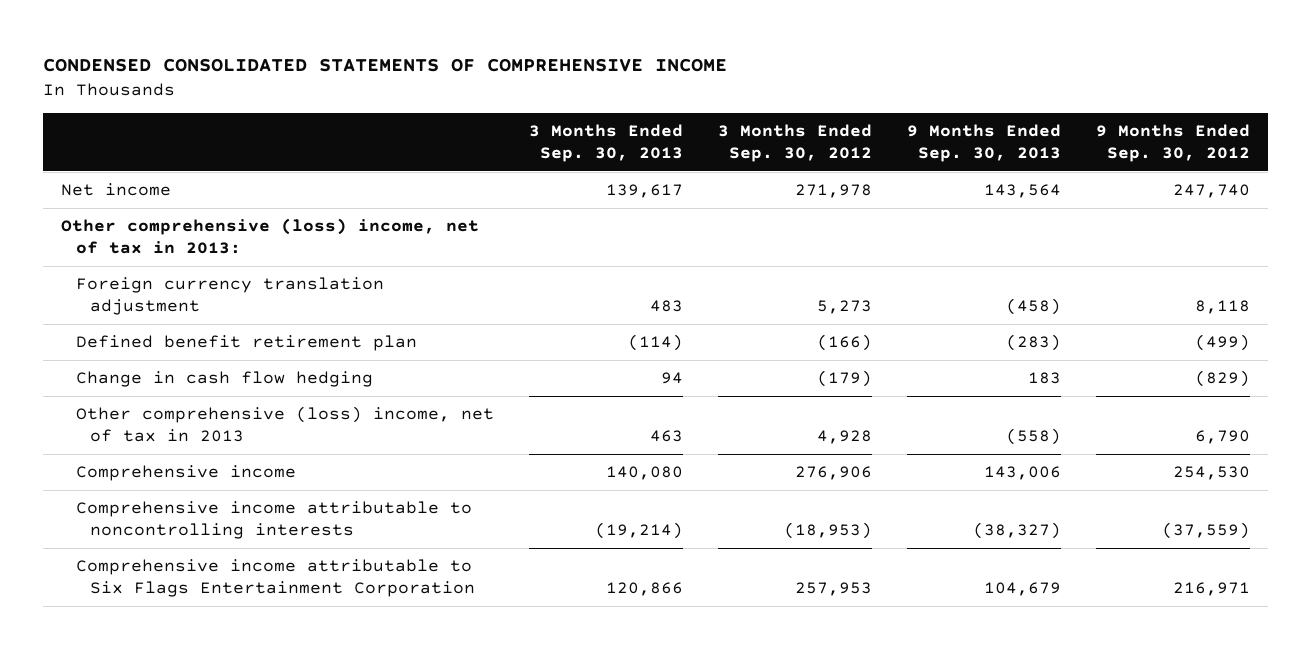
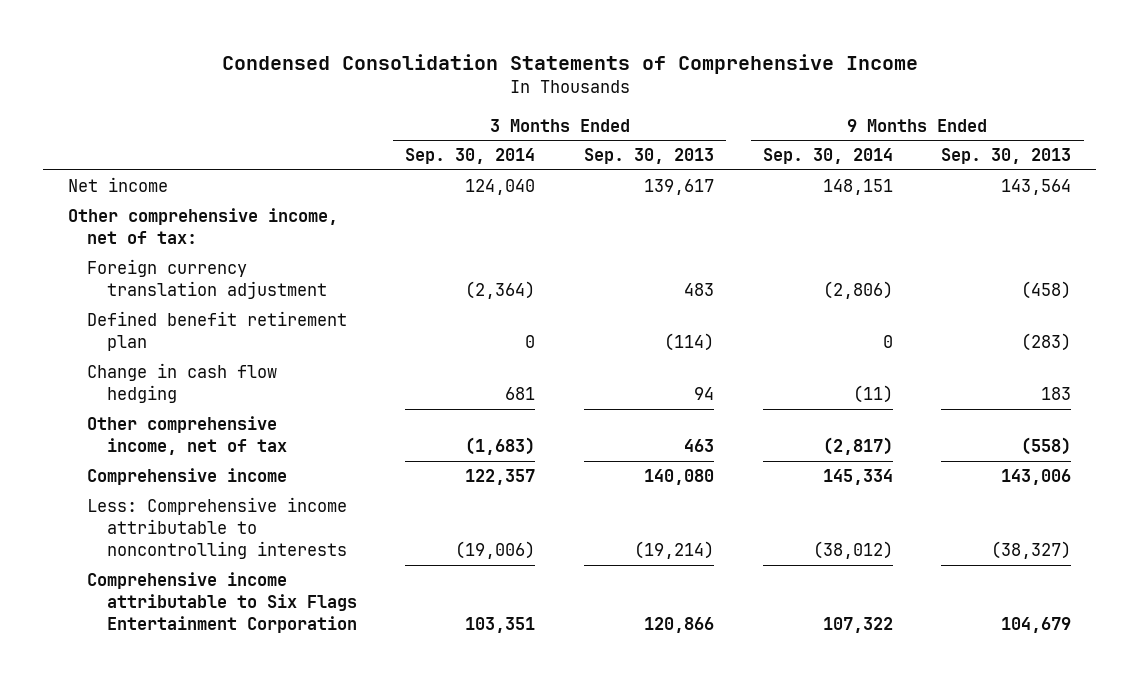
- CONDENSED CONSOLIDATED STATEMENTS OF COMPREHENSIVE INCOME
+ Condensed Consolidation Statements of Comprehensive Income
- | 3 Months Ended Sep. 30, 2013 | 3 Months Ended Sep. 30, 2012 | 9 Months Ended Sep. 30, 2013 | 9 Months Ended Sep. 30, 2012
+ | 3 Months Ended Sep. 30, 2014 | 3 Months Ended Sep. 30, 2013 | 9 Months Ended Sep. 30, 2014 | 9 Months Ended Sep. 30, 2013
- Other comprehensive (loss) income, net of tax in 2013:
+ Other comprehensive income, net of tax:
- Other comprehensive (loss) income, net of tax in 2013 | 463 | 4,928 | (558) | 6,790
+ Other comprehensive income, net of tax | (1,683) | 463 | (2,817) | (558)
- Comprehensive income attributable to noncontrolling interests | (19,214) | (18,953) | (38,327) | (37,559)
+ Less: Comprehensive income attributable to noncontrolling interests | (19,006) | (19,214) | (38,012) | (38,327)

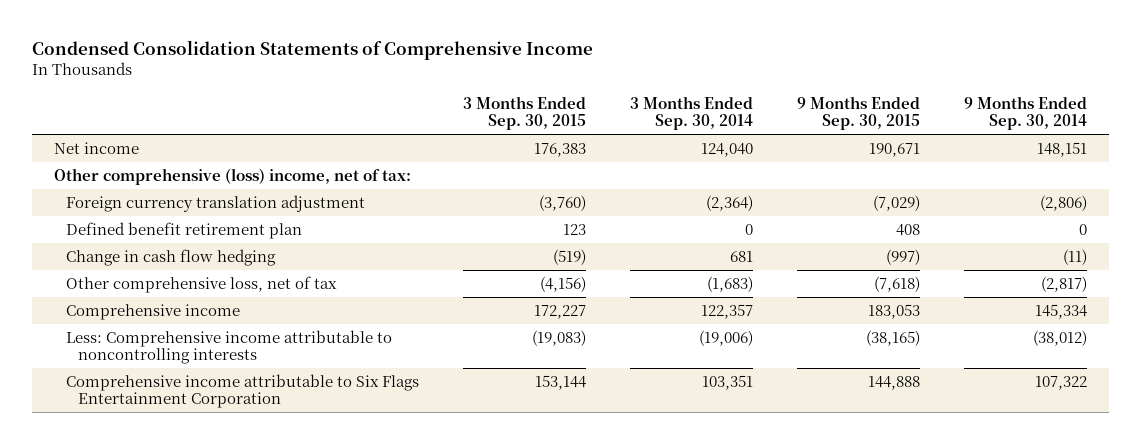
- | 3 Months Ended Sep. 30, 2014 | 3 Months Ended Sep. 30, 2013 | 9 Months Ended Sep. 30, 2014 | 9 Months Ended Sep. 30, 2013
+ | 3 Months Ended Sep. 30, 2015 | 3 Months Ended Sep. 30, 2014 | 9 Months Ended Sep. 30, 2015 | 9 Months Ended Sep. 30, 2014
- Other comprehensive income, net of tax:
+ Other comprehensive (loss) income, net of tax:
- Other comprehensive income, net of tax | (1,683) | 463 | (2,817) | (558)
+ Other comprehensive loss, net of tax | (4,156) | (1,683) | (7,618) | (2,817)

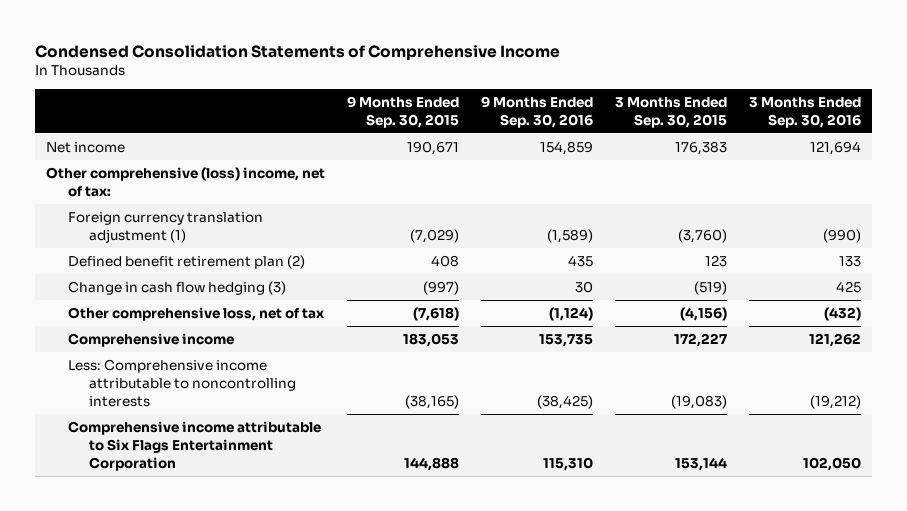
- | 3 Months Ended Sep. 30, 2015 | 3 Months Ended Sep. 30, 2014 | 9 Months Ended Sep. 30, 2015 | 9 Months Ended Sep. 30, 2014
+ | 9 Months Ended Sep. 30, 2015 | 9 Months Ended Sep. 30, 2016 | 3 Months Ended Sep. 30, 2015 | 3 Months Ended Sep. 30, 2016
- Foreign currency translation adjustment | (3,760) | (2,364) | (7,029) | (2,806)
- Defined benefit retirement plan | 123 | 0 | 408 | 0
- Change in cash flow hedging | (519) | 681 | (997) | (11)
+ Foreign currency translation adjustment (1) | (7,029) | (1,589) | (3,760) | (990)
+ Defined benefit retirement plan (2) | 408 | 435 | 123 | 133
+ Change in cash flow hedging (3) | (997) | 30 | (519) | 425

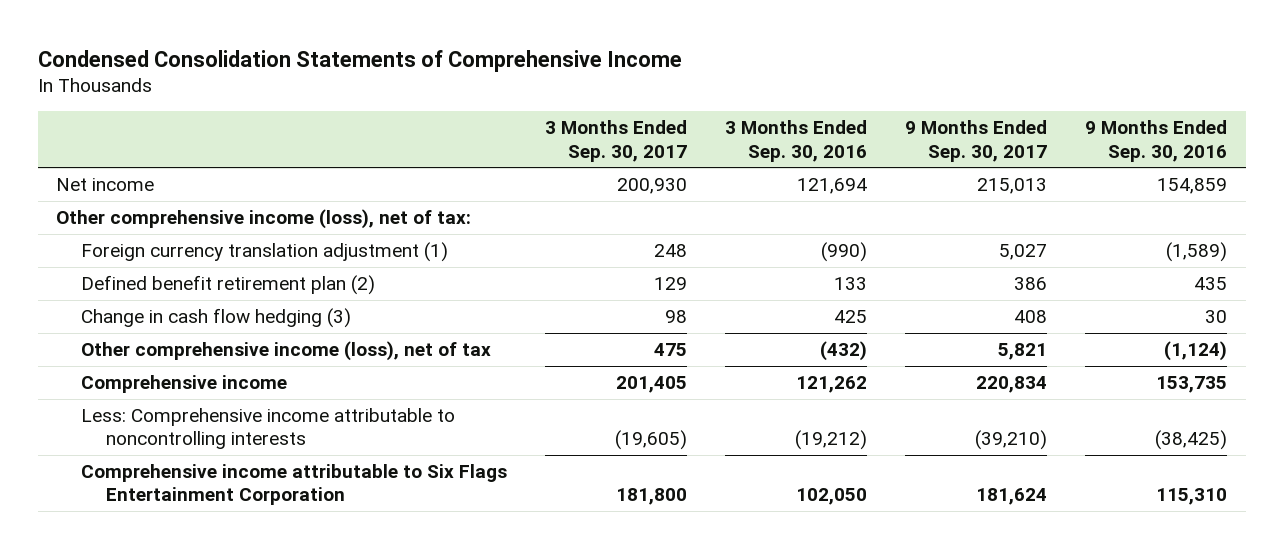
- | 9 Months Ended Sep. 30, 2015 | 9 Months Ended Sep. 30, 2016 | 3 Months Ended Sep. 30, 2015 | 3 Months Ended Sep. 30, 2016
+ | 3 Months Ended Sep. 30, 2017 | 3 Months Ended Sep. 30, 2016 | 9 Months Ended Sep. 30, 2017 | 9 Months Ended Sep. 30, 2016
- Other comprehensive (loss) income, net of tax:
+ Other comprehensive income (loss), net of tax:
- Other comprehensive loss, net of tax | (7,618) | (1,124) | (4,156) | (432)
+ Other comprehensive income (loss), net of tax | 475 | (432) | 5,821 | (1,124)

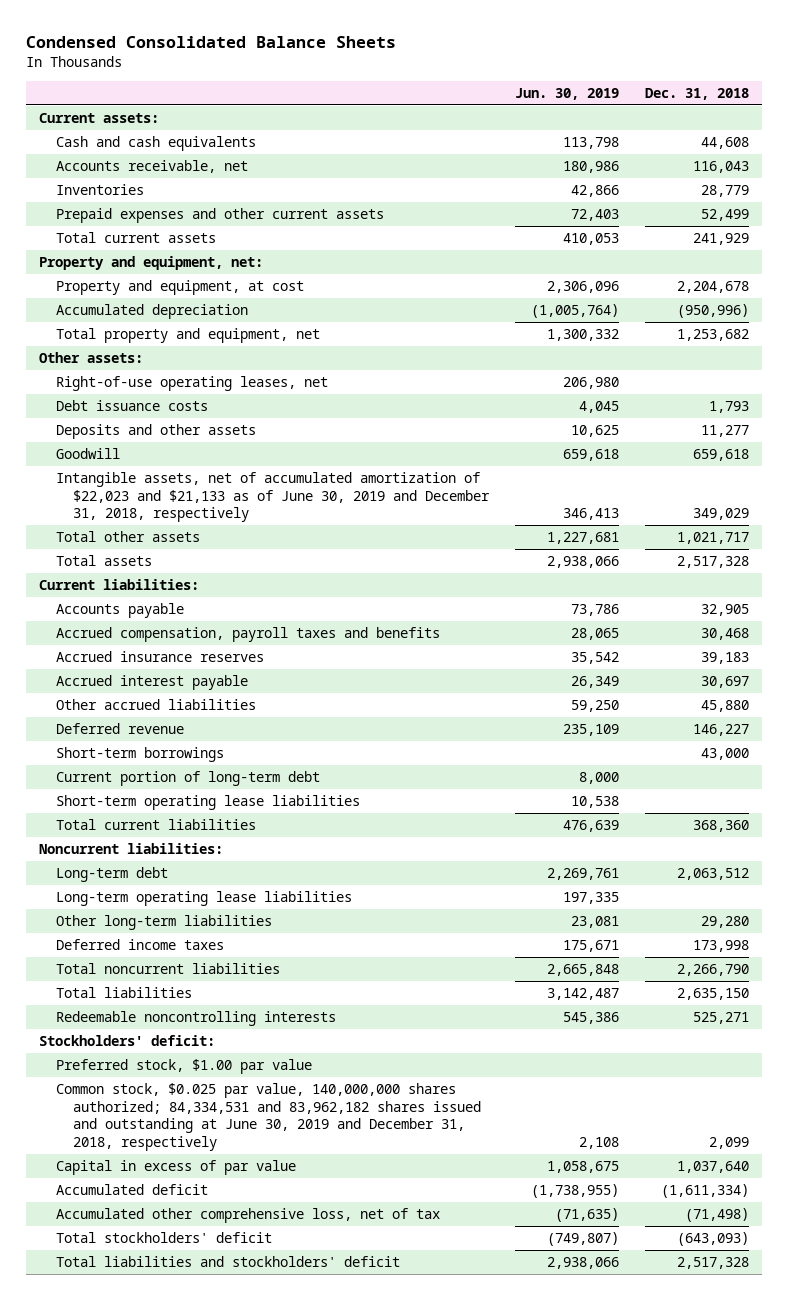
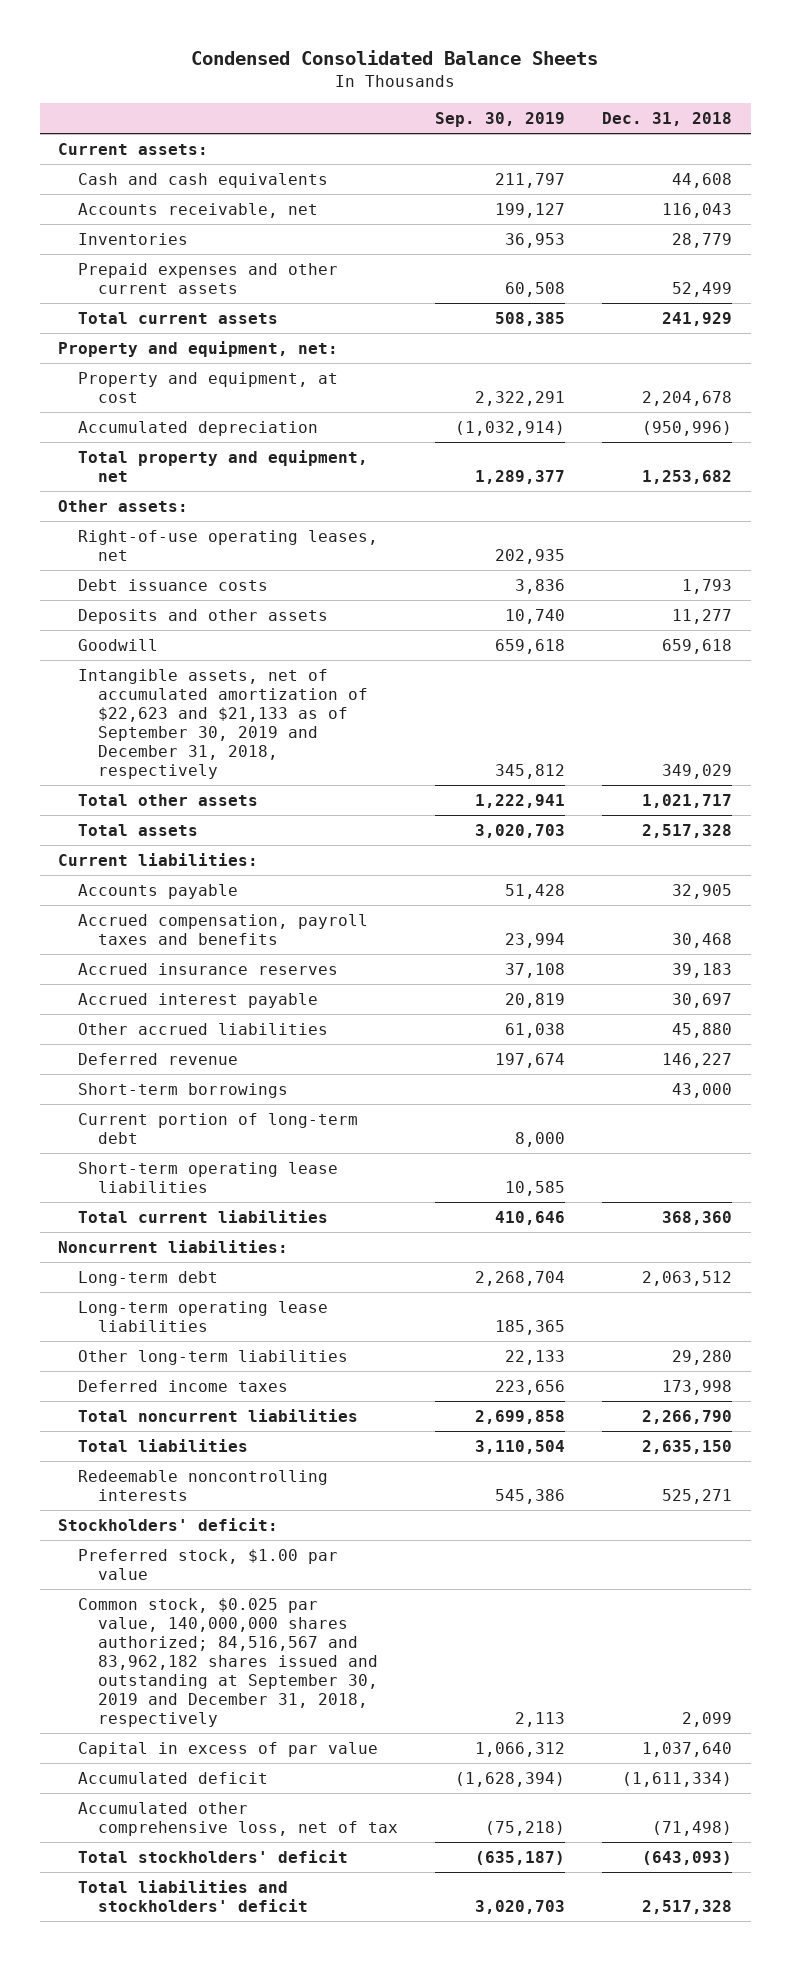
- | Jun. 30, 2019 | Dec. 31, 2018
+ | Sep. 30, 2019 | Dec. 31, 2018
- Intangible assets, net of accumulated amortization of $22,023 and $21,133 as of June 30, 2019 and December 31, 2018, respectively | 346,413 | 349,029
+ Intangible assets, net of accumulated amortization of $22,623 and $21,133 as of September 30, 2019 and December 31, 2018, respectively | 345,812 | 349,029
- Common stock, $0.025 par value, 140,000,000 shares authorized; 84,334,531 and 83,962,182 shares issued and outstanding at June 30, 2019 and December 31, 2018, respectively | 2,108 | 2,099
+ Common stock, $0.025 par value, 140,000,000 shares authorized; 84,516,567 and 83,962,182 shares issued and outstanding at September 30, 2019 and December 31, 2018, respectively | 2,113 | 2,099

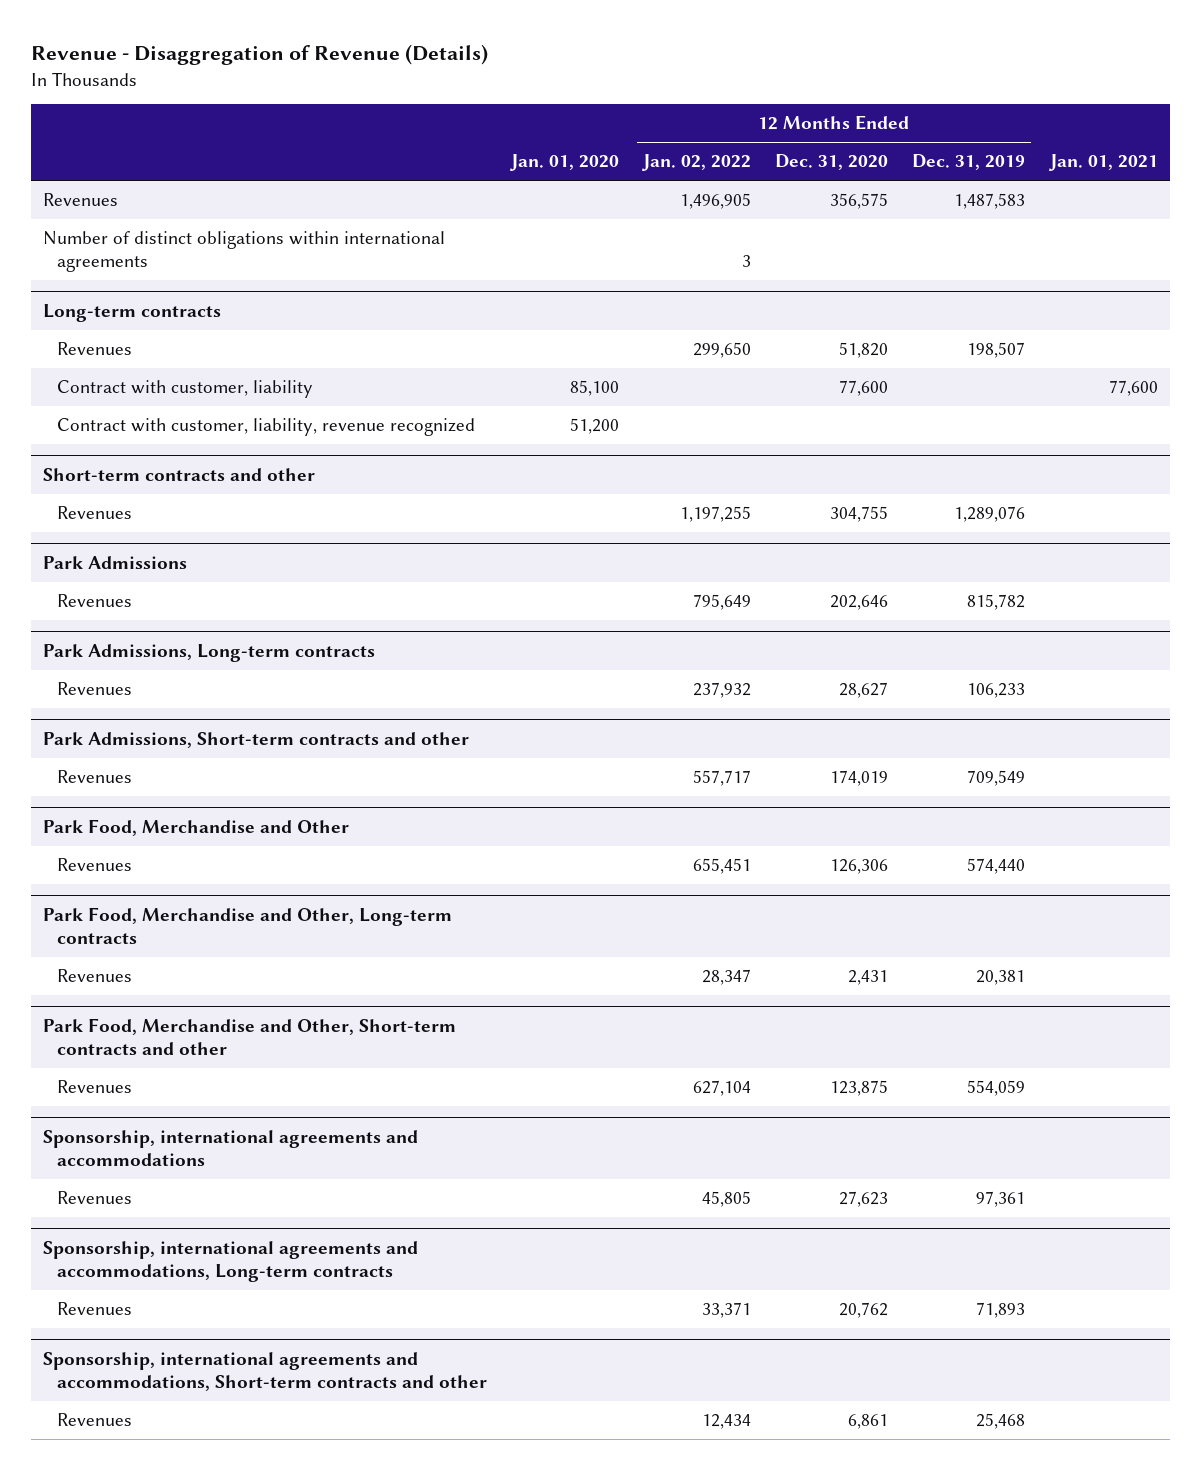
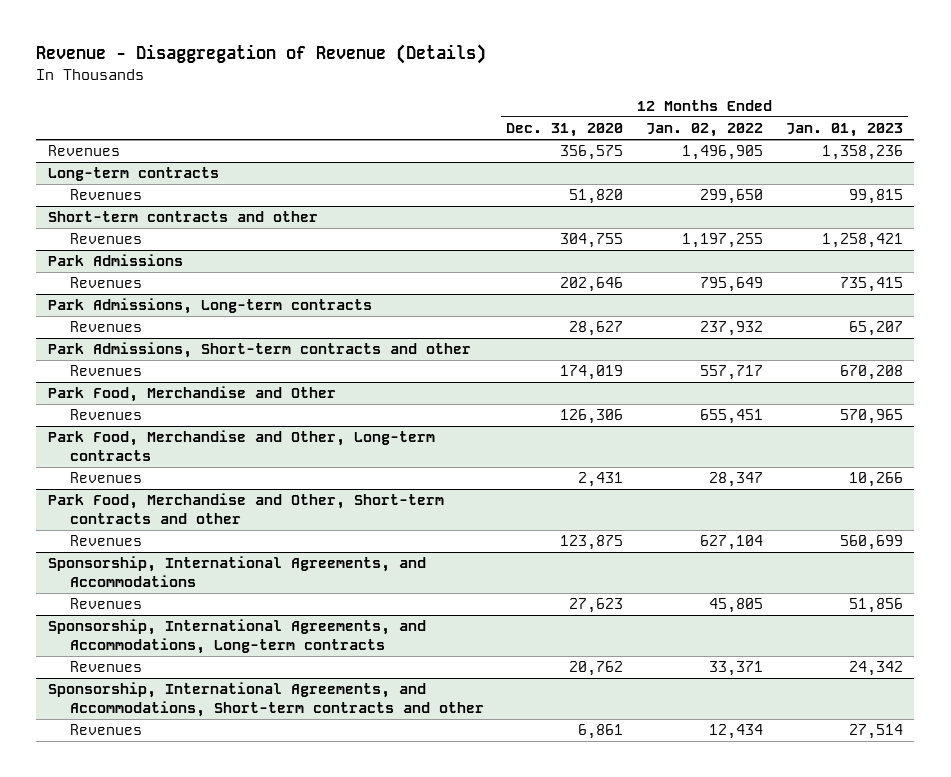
- | Jan. 01, 2020 | 12 Months Ended Jan. 02, 2022 | 12 Months Ended Dec. 31, 2020 | 12 Months Ended Dec. 31, 2019 | Jan. 01, 2021
+ | 12 Months Ended Dec. 31, 2020 | 12 Months Ended Jan. 02, 2022 | 12 Months Ended Jan. 01, 2023
- Number of distinct obligations within international agreements | | 3 | | |
@ Long-term contracts
- Contract with customer, liability | 85,100 | | 77,600 | | 77,600
- Contract with customer, liability, revenue recognized | 51,200 | | | |
- Sponsorship, international agreements and accommodations
+ Sponsorship, International Agreements, and Accommodations
- Sponsorship, international agreements and accommodations, Long-term contracts
+ Sponsorship, International Agreements, and Accommodations, Long-term contracts
- Sponsorship, international agreements and accommodations, Short-term contracts and other
+ Sponsorship, International Agreements, and Accommodations, Short-term contracts and other

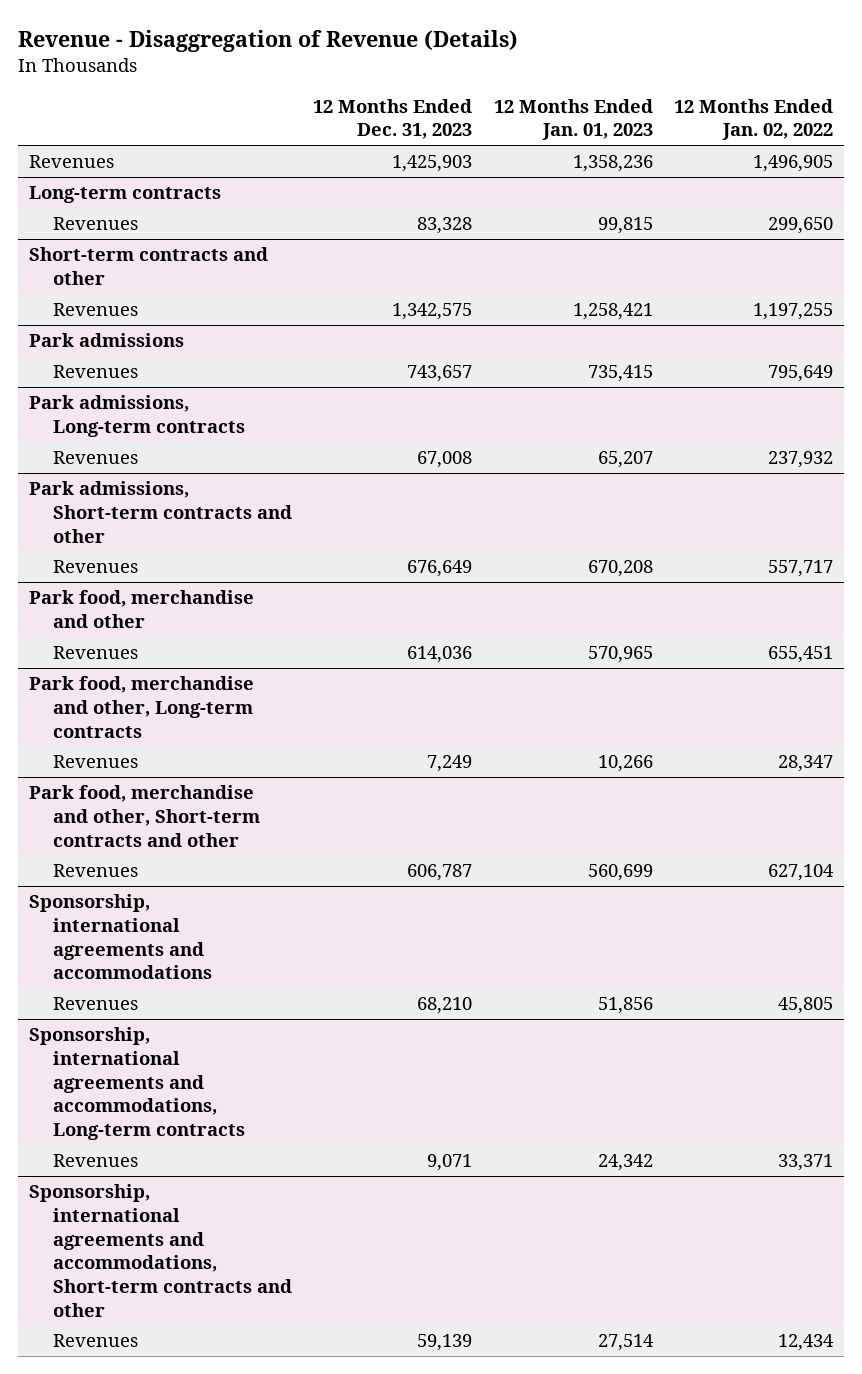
- | 12 Months Ended Dec. 31, 2020 | 12 Months Ended Jan. 02, 2022 | 12 Months Ended Jan. 01, 2023
+ | 12 Months Ended Dec. 31, 2023 | 12 Months Ended Jan. 01, 2023 | 12 Months Ended Jan. 02, 2022
- Park Admissions
+ Park admissions
- Park Admissions, Long-term contracts
+ Park admissions, Long-term contracts
- Park Admissions, Short-term contracts and other
+ Park admissions, Short-term contracts and other
- Park Food, Merchandise and Other
+ Park food, merchandise and other
- Park Food, Merchandise and Other, Long-term contracts
+ Park food, merchandise and other, Long-term contracts
- Park Food, Merchandise and Other, Short-term contracts and other
+ Park food, merchandise and other, Short-term contracts and other
- Sponsorship, International Agreements, and Accommodations
+ Sponsorship, international agreements and accommodations
- Sponsorship, International Agreements, and Accommodations, Long-term contracts
+ Sponsorship, international agreements and accommodations, Long-term contracts
- Sponsorship, International Agreements, and Accommodations, Short-term contracts and other
+ Sponsorship, international agreements and accommodations, Short-term contracts and other

